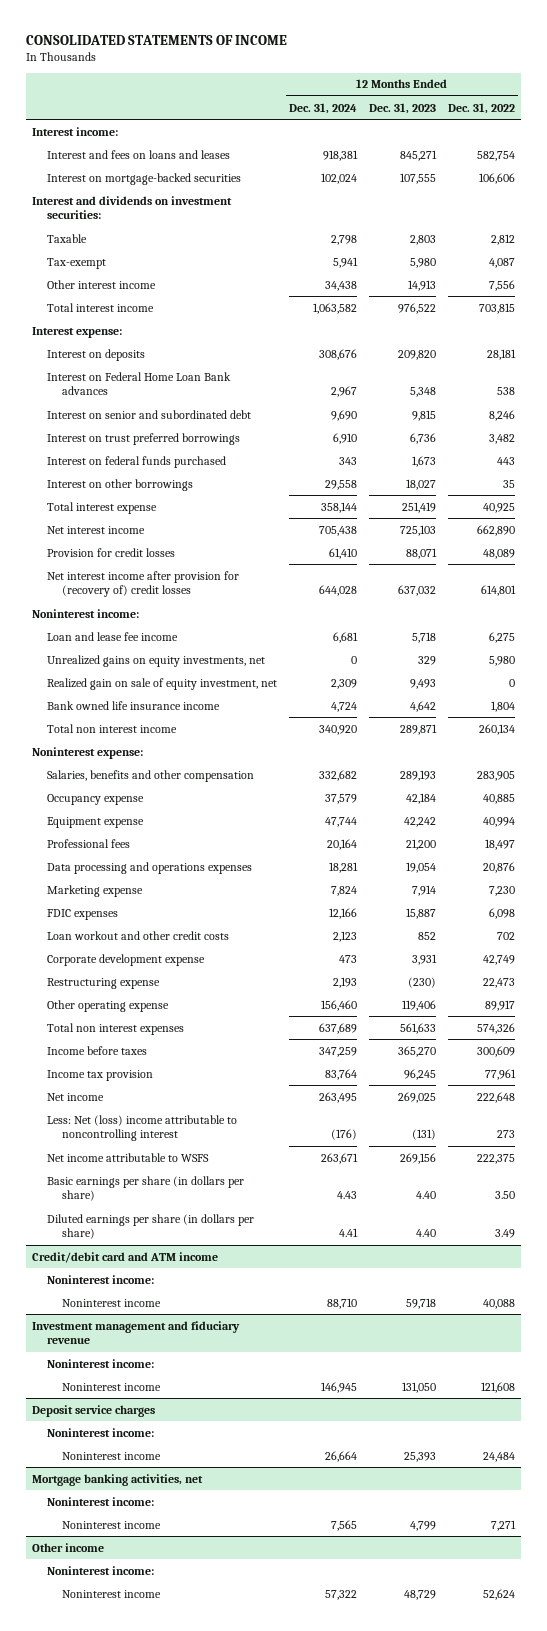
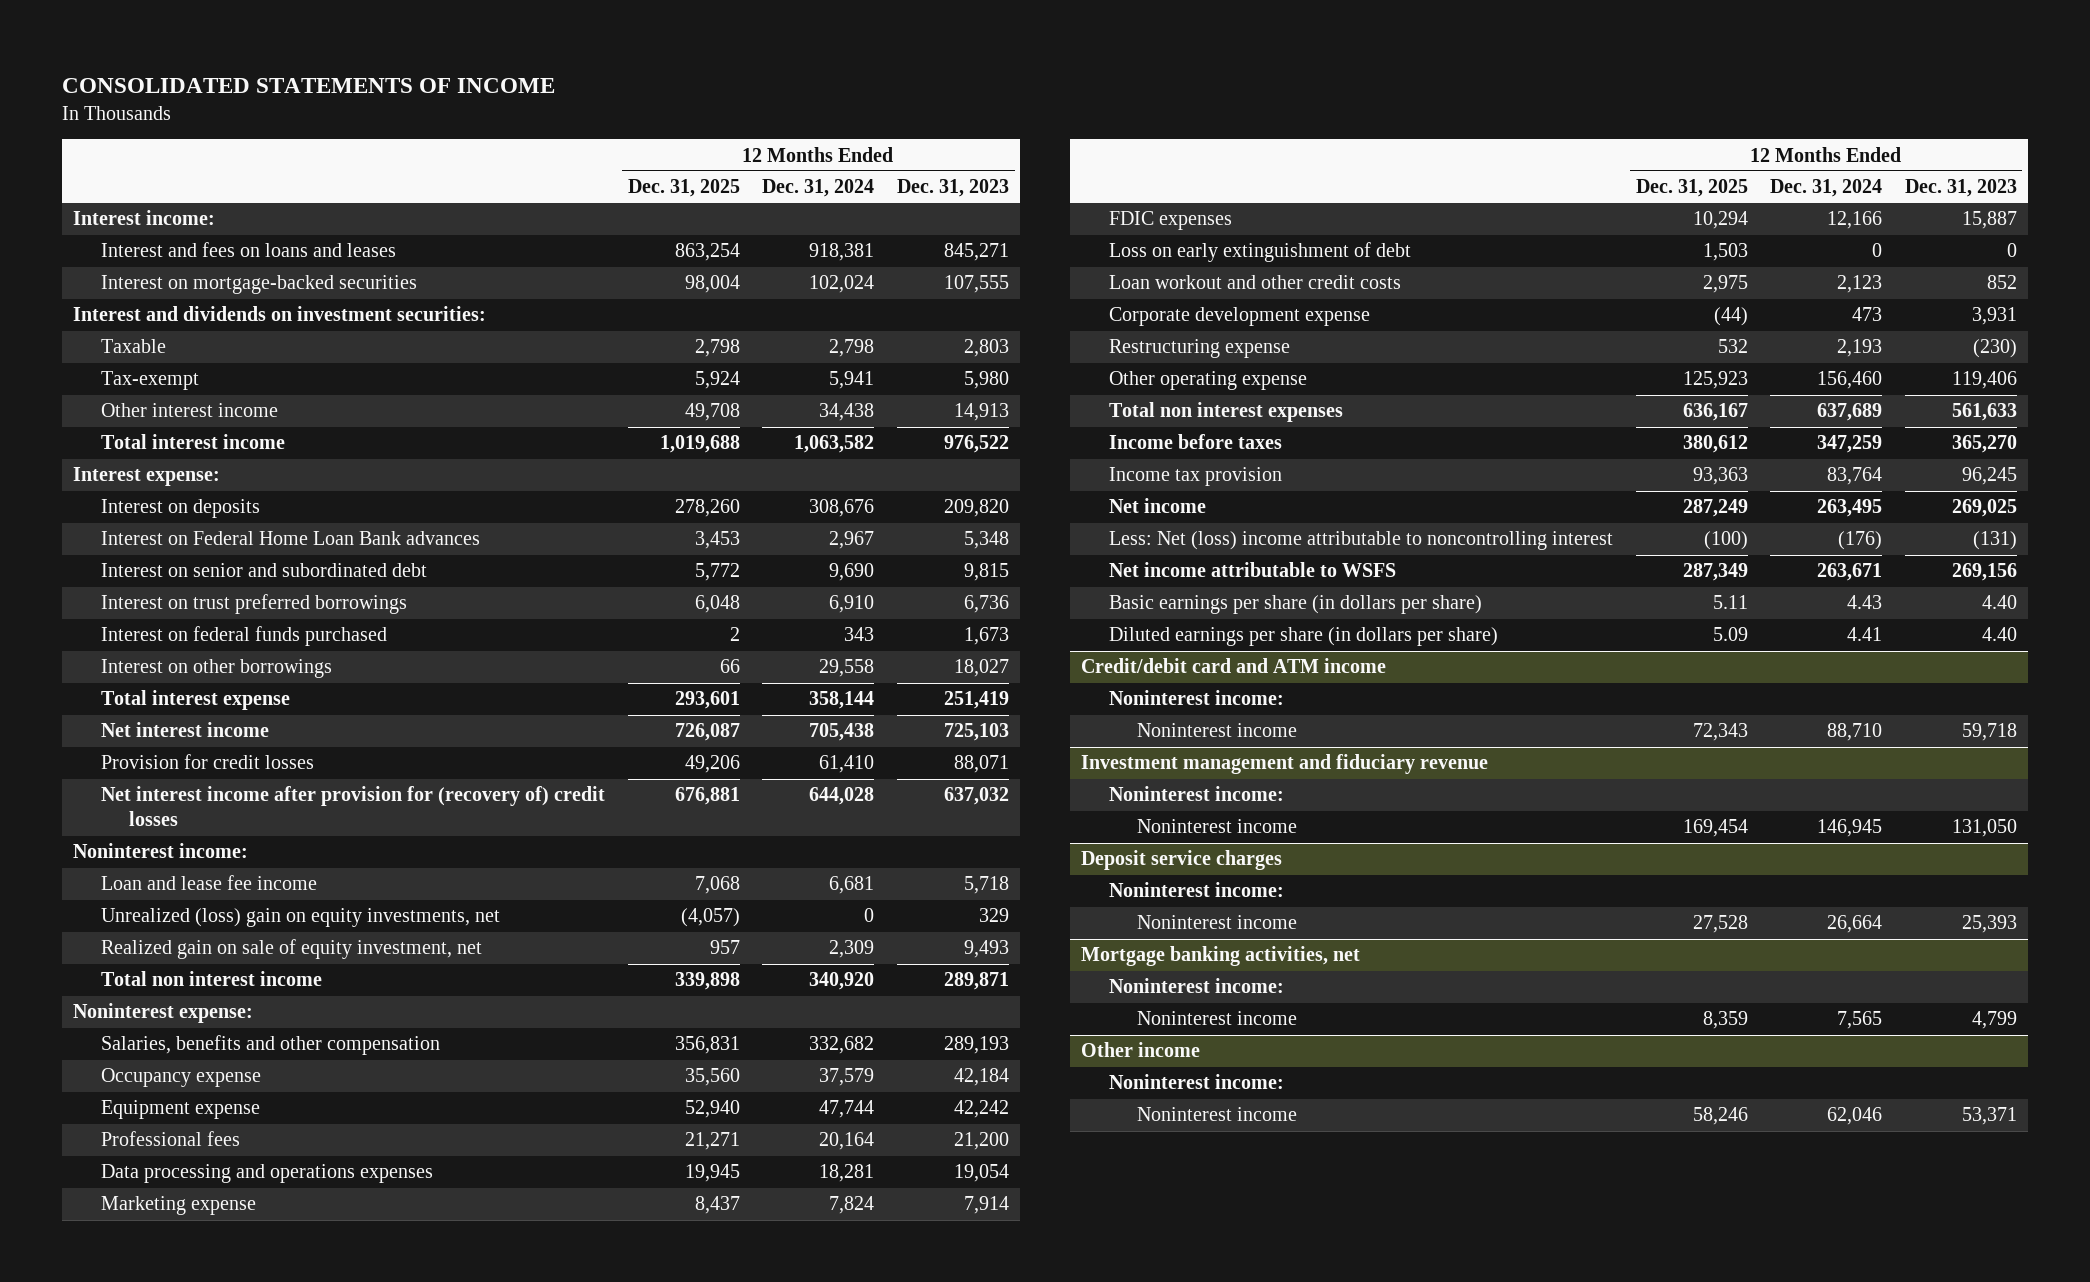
- | 12 Months Ended Dec. 31, 2024 | 12 Months Ended Dec. 31, 2023 | 12 Months Ended Dec. 31, 2022
+ | 12 Months Ended Dec. 31, 2025 | 12 Months Ended Dec. 31, 2024 | 12 Months Ended Dec. 31, 2023
- Unrealized gains on equity investments, net | 0 | 329 | 5,980
+ Unrealized (loss) gain on equity investments, net | (4,057) | 0 | 329
- Bank owned life insurance income | 4,724 | 4,642 | 1,804
+ Loss on early extinguishment of debt | 1,503 | 0 | 0
@ Other income
- Noninterest income | 57,322 | 48,729 | 52,624
+ Noninterest income | 58,246 | 62,046 | 53,371

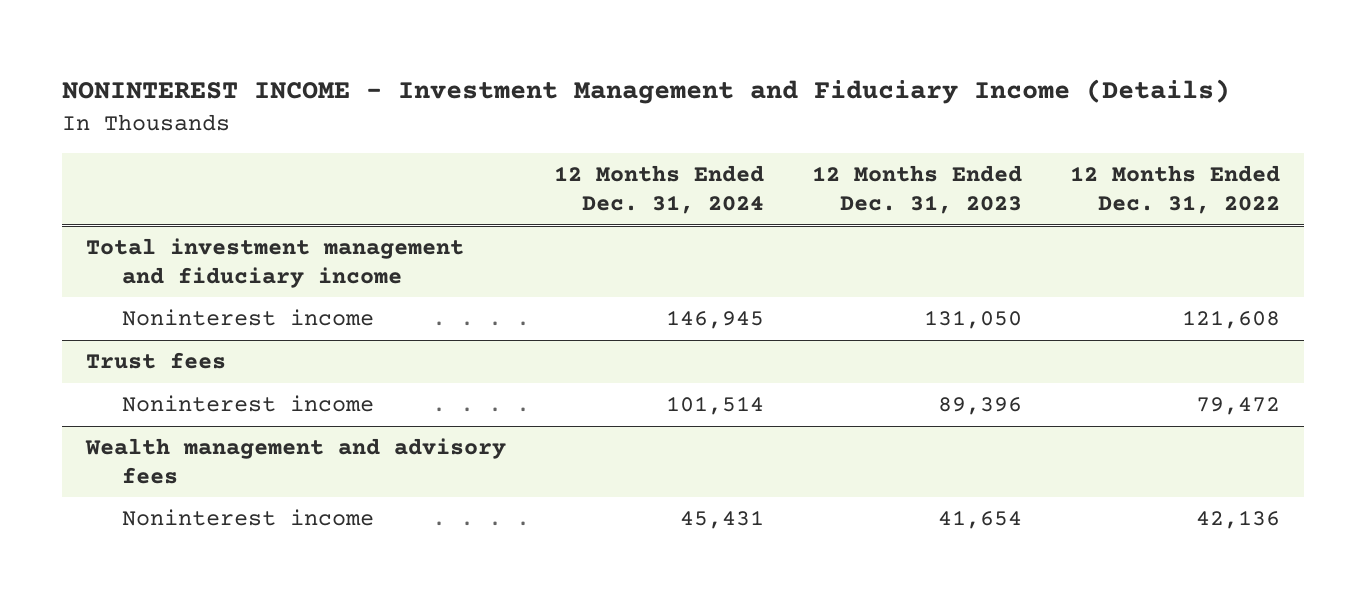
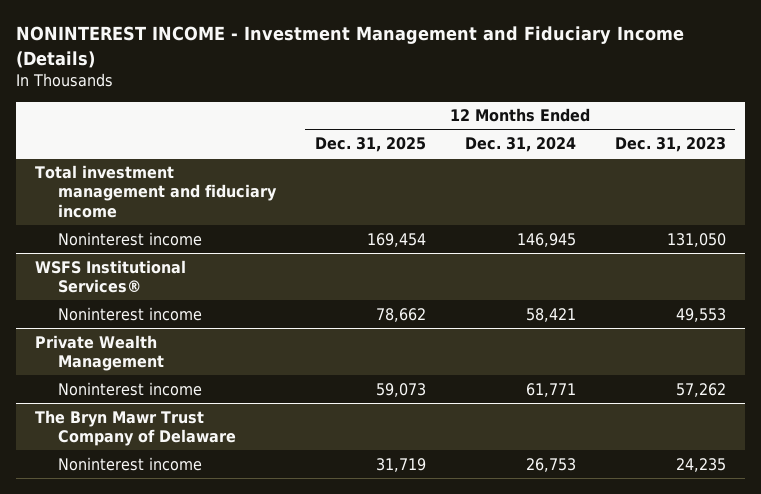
- | 12 Months Ended Dec. 31, 2024 | 12 Months Ended Dec. 31, 2023 | 12 Months Ended Dec. 31, 2022
+ | 12 Months Ended Dec. 31, 2025 | 12 Months Ended Dec. 31, 2024 | 12 Months Ended Dec. 31, 2023
- Trust fees
- Noninterest income | 101,514 | 89,396 | 79,472
- Wealth management and advisory fees
- Noninterest income | 45,431 | 41,654 | 42,136
+ WSFS Institutional Services®
+ Noninterest income | 78,662 | 58,421 | 49,553
+ Private Wealth Management
+ Noninterest income | 59,073 | 61,771 | 57,262
+ The Bryn Mawr Trust Company of Delaware
+ Noninterest income | 31,719 | 26,753 | 24,235

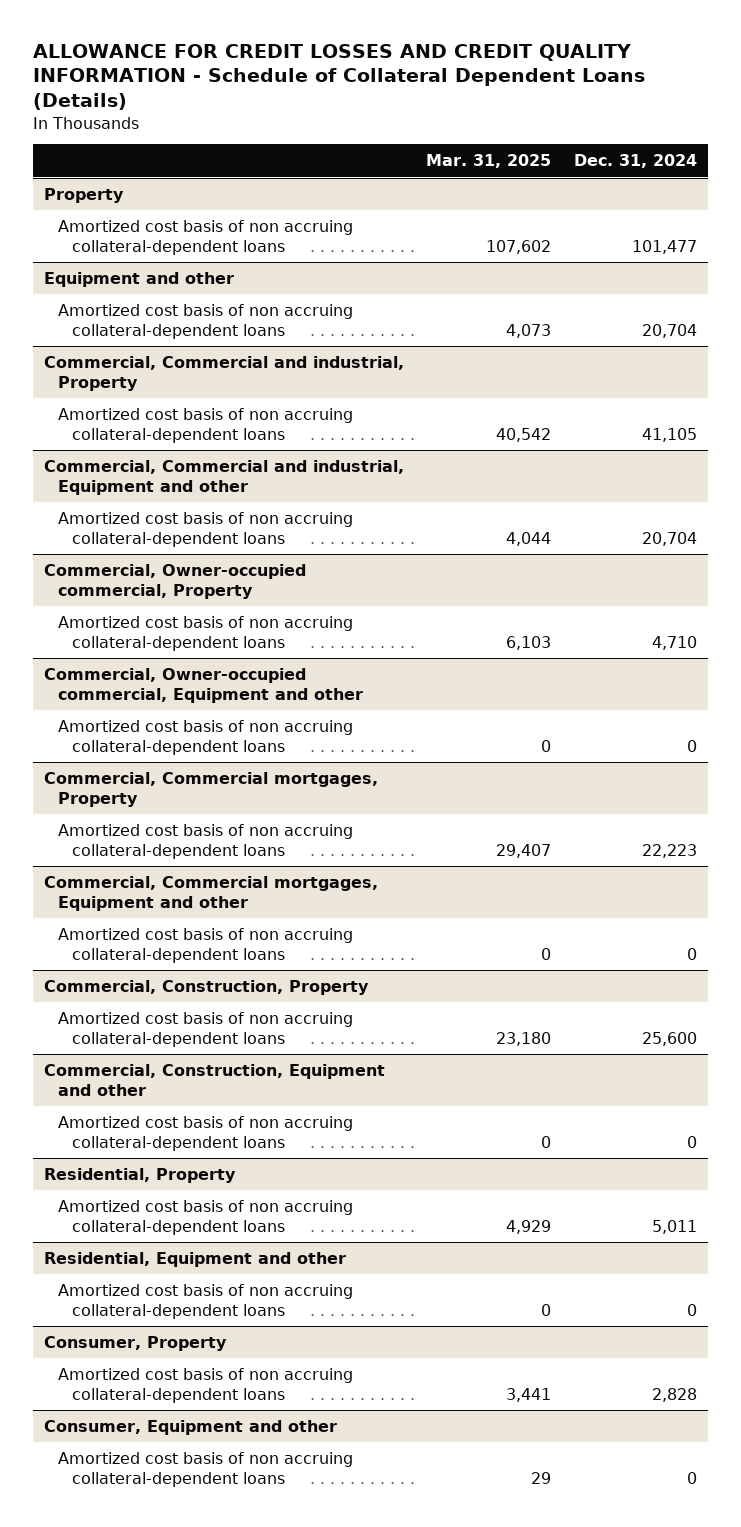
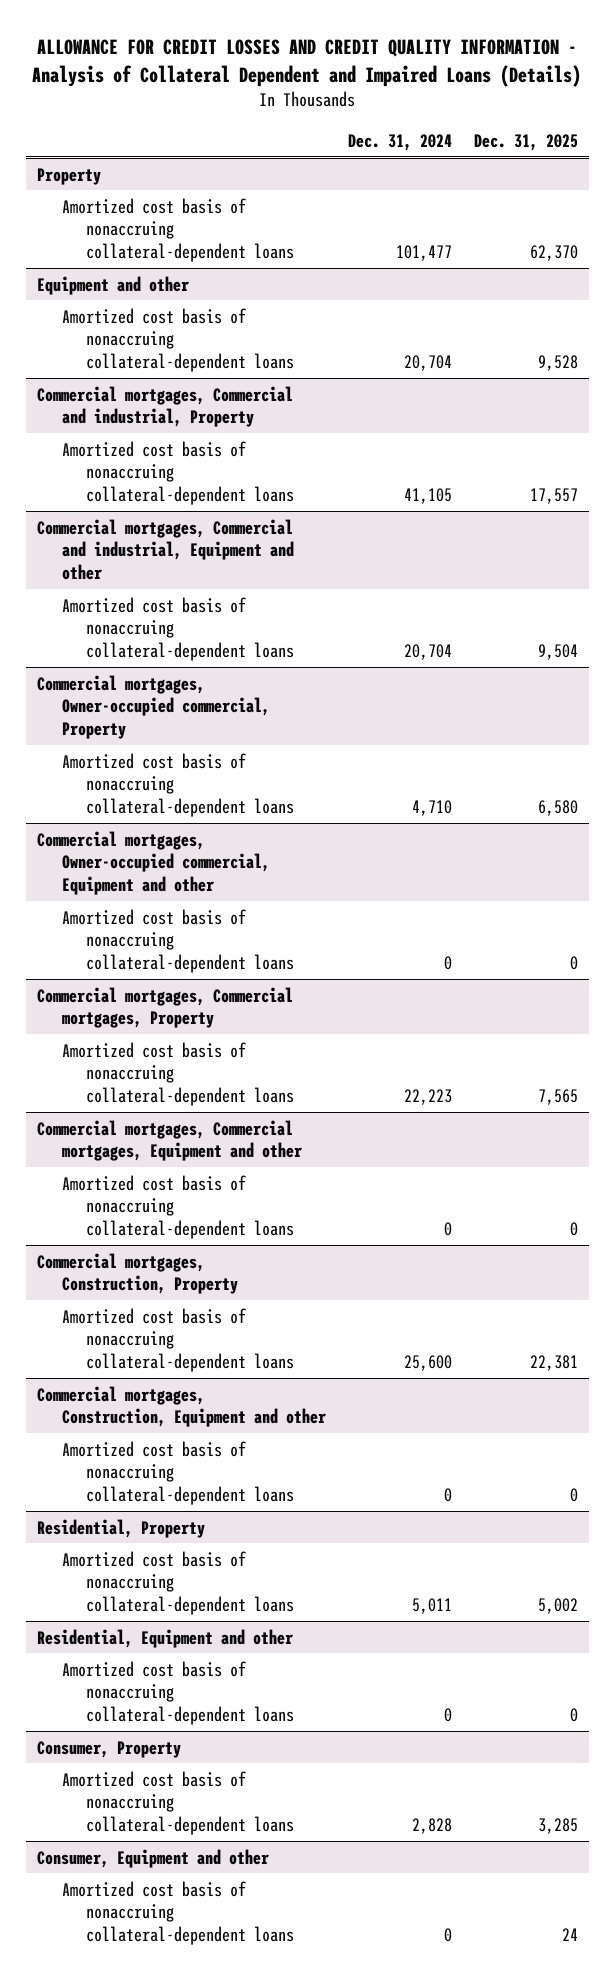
- ALLOWANCE FOR CREDIT LOSSES AND CREDIT QUALITY INFORMATION - Schedule of Collateral Dependent Loans (Details)
+ ALLOWANCE FOR CREDIT LOSSES AND CREDIT QUALITY INFORMATION - Analysis of Collateral Dependent and Impaired Loans (Details)
- | Mar. 31, 2025 | Dec. 31, 2024
+ | Dec. 31, 2024 | Dec. 31, 2025
@ Property
- Amortized cost basis of non accruing collateral-dependent loans | 107,602 | 101,477
+ Amortized cost basis of nonaccruing collateral-dependent loans | 101,477 | 62,370
@ Equipment and other
- Amortized cost basis of non accruing collateral-dependent loans | 4,073 | 20,704
- Commercial, Commercial and industrial, Property
- Amortized cost basis of non accruing collateral-dependent loans | 40,542 | 41,105
- Commercial, Commercial and industrial, Equipment and other
- Amortized cost basis of non accruing collateral-dependent loans | 4,044 | 20,704
- Commercial, Owner-occupied commercial, Property
- Amortized cost basis of non accruing collateral-dependent loans | 6,103 | 4,710
- Commercial, Owner-occupied commercial, Equipment and other
- Amortized cost basis of non accruing collateral-dependent loans | 0 | 0
- Commercial, Commercial mortgages, Property
- Amortized cost basis of non accruing collateral-dependent loans | 29,407 | 22,223
- Commercial, Commercial mortgages, Equipment and other
- Amortized cost basis of non accruing collateral-dependent loans | 0 | 0
- Commercial, Construction, Property
- Amortized cost basis of non accruing collateral-dependent loans | 23,180 | 25,600
- Commercial, Construction, Equipment and other
- Amortized cost basis of non accruing collateral-dependent loans | 0 | 0
@ Equipment and other
+ Amortized cost basis of nonaccruing collateral-dependent loans | 20,704 | 9,528
+ Commercial mortgages, Commercial and industrial, Property
+ Amortized cost basis of nonaccruing collateral-dependent loans | 41,105 | 17,557
+ Commercial mortgages, Commercial and industrial, Equipment and other
+ Amortized cost basis of nonaccruing collateral-dependent loans | 20,704 | 9,504
+ Commercial mortgages, Owner-occupied commercial, Property
+ Amortized cost basis of nonaccruing collateral-dependent loans | 4,710 | 6,580
+ Commercial mortgages, Owner-occupied commercial, Equipment and other
+ Amortized cost basis of nonaccruing collateral-dependent loans | 0 | 0
+ Commercial mortgages, Commercial mortgages, Property
+ Amortized cost basis of nonaccruing collateral-dependent loans | 22,223 | 7,565
+ Commercial mortgages, Commercial mortgages, Equipment and other
+ Amortized cost basis of nonaccruing collateral-dependent loans | 0 | 0
+ Commercial mortgages, Construction, Property
+ Amortized cost basis of nonaccruing collateral-dependent loans | 25,600 | 22,381
+ Commercial mortgages, Construction, Equipment and other
+ Amortized cost basis of nonaccruing collateral-dependent loans | 0 | 0
@ Residential, Property
- Amortized cost basis of non accruing collateral-dependent loans | 4,929 | 5,011
+ Amortized cost basis of nonaccruing collateral-dependent loans | 5,011 | 5,002
@ Residential, Equipment and other
- Amortized cost basis of non accruing collateral-dependent loans | 0 | 0
+ Amortized cost basis of nonaccruing collateral-dependent loans | 0 | 0
@ Consumer, Property
- Amortized cost basis of non accruing collateral-dependent loans | 3,441 | 2,828
+ Amortized cost basis of nonaccruing collateral-dependent loans | 2,828 | 3,285
@ Consumer, Equipment and other
- Amortized cost basis of non accruing collateral-dependent loans | 29 | 0
+ Amortized cost basis of nonaccruing collateral-dependent loans | 0 | 24

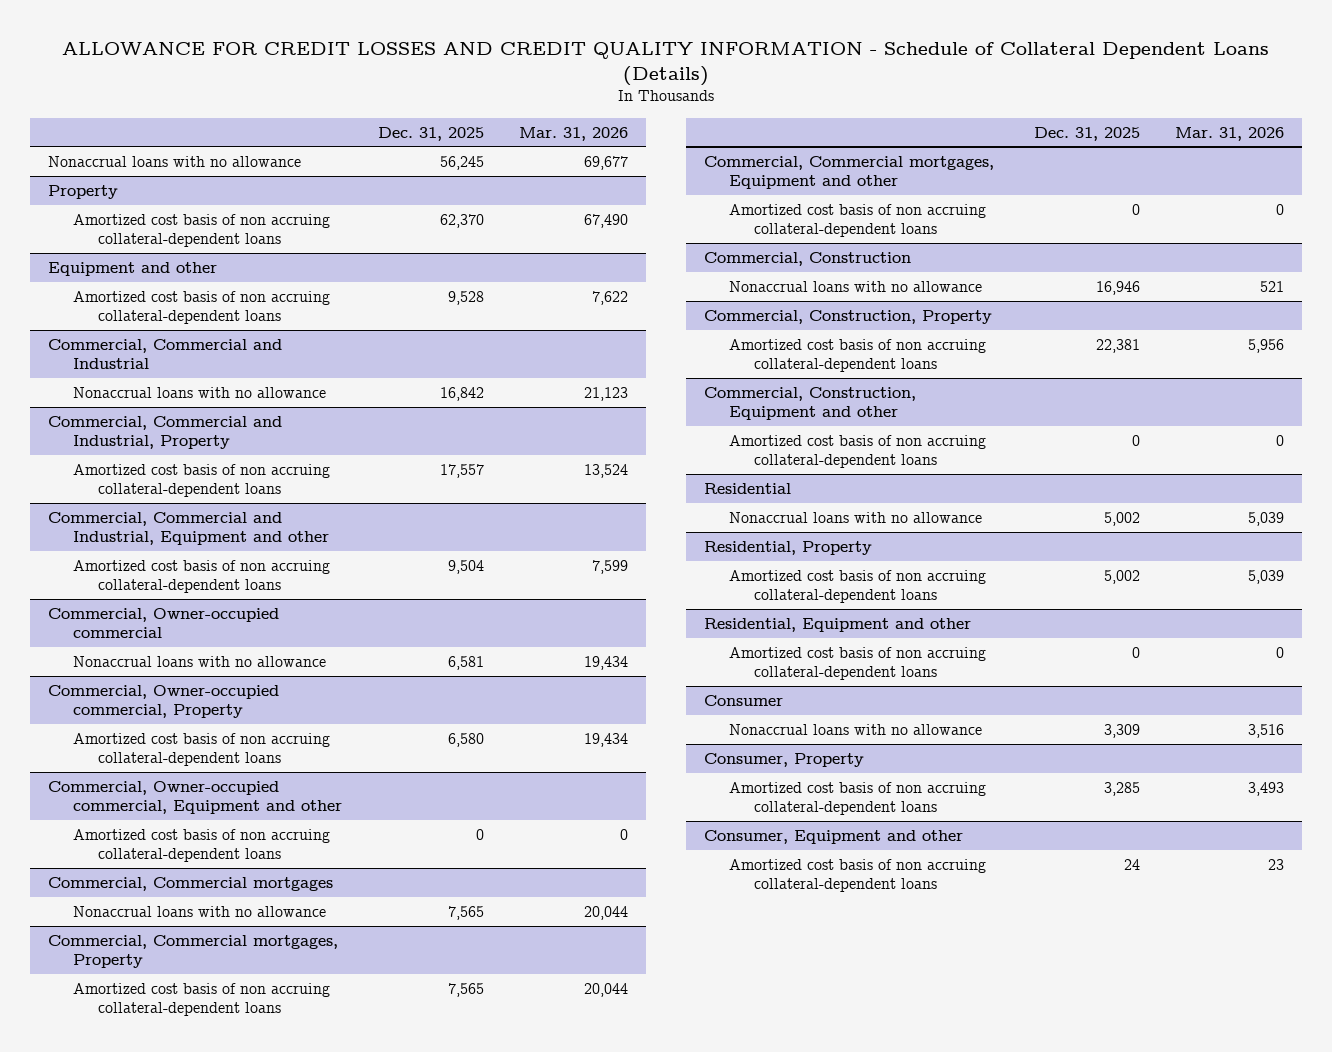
- ALLOWANCE FOR CREDIT LOSSES AND CREDIT QUALITY INFORMATION - Analysis of Collateral Dependent and Impaired Loans (Details)
+ ALLOWANCE FOR CREDIT LOSSES AND CREDIT QUALITY INFORMATION - Schedule of Collateral Dependent Loans (Details)
- | Dec. 31, 2024 | Dec. 31, 2025
+ | Dec. 31, 2025 | Mar. 31, 2026
+ Nonaccrual loans with no allowance | 56,245 | 69,677
@ Property
- Amortized cost basis of nonaccruing collateral-dependent loans | 101,477 | 62,370
+ Amortized cost basis of non accruing collateral-dependent loans | 62,370 | 67,490
@ Equipment and other
- Amortized cost basis of nonaccruing collateral-dependent loans | 20,704 | 9,528
- Commercial mortgages, Commercial and industrial, Property
- Amortized cost basis of nonaccruing collateral-dependent loans | 41,105 | 17,557
- Commercial mortgages, Commercial and industrial, Equipment and other
- Amortized cost basis of nonaccruing collateral-dependent loans | 20,704 | 9,504
- Commercial mortgages, Owner-occupied commercial, Property
- Amortized cost basis of nonaccruing collateral-dependent loans | 4,710 | 6,580
- Commercial mortgages, Owner-occupied commercial, Equipment and other
- Amortized cost basis of nonaccruing collateral-dependent loans | 0 | 0
- Commercial mortgages, Commercial mortgages, Property
- Amortized cost basis of nonaccruing collateral-dependent loans | 22,223 | 7,565
- Commercial mortgages, Commercial mortgages, Equipment and other
- Amortized cost basis of nonaccruing collateral-dependent loans | 0 | 0
- Commercial mortgages, Construction, Property
- Amortized cost basis of nonaccruing collateral-dependent loans | 25,600 | 22,381
- Commercial mortgages, Construction, Equipment and other
- Amortized cost basis of nonaccruing collateral-dependent loans | 0 | 0
@ Equipment and other
+ Amortized cost basis of non accruing collateral-dependent loans | 9,528 | 7,622
+ Commercial, Commercial and Industrial
+ Nonaccrual loans with no allowance | 16,842 | 21,123
+ Commercial, Commercial and Industrial, Property
+ Amortized cost basis of non accruing collateral-dependent loans | 17,557 | 13,524
+ Commercial, Commercial and Industrial, Equipment and other
+ Amortized cost basis of non accruing collateral-dependent loans | 9,504 | 7,599
+ Commercial, Owner-occupied commercial
+ Nonaccrual loans with no allowance | 6,581 | 19,434
+ Commercial, Owner-occupied commercial, Property
+ Amortized cost basis of non accruing collateral-dependent loans | 6,580 | 19,434
+ Commercial, Owner-occupied commercial, Equipment and other
+ Amortized cost basis of non accruing collateral-dependent loans | 0 | 0
+ Commercial, Commercial mortgages
+ Nonaccrual loans with no allowance | 7,565 | 20,044
+ Commercial, Commercial mortgages, Property
+ Amortized cost basis of non accruing collateral-dependent loans | 7,565 | 20,044
+ Commercial, Commercial mortgages, Equipment and other
+ Amortized cost basis of non accruing collateral-dependent loans | 0 | 0
+ Commercial, Construction
+ Nonaccrual loans with no allowance | 16,946 | 521
+ Commercial, Construction, Property
+ Amortized cost basis of non accruing collateral-dependent loans | 22,381 | 5,956
+ Commercial, Construction, Equipment and other
+ Amortized cost basis of non accruing collateral-dependent loans | 0 | 0
+ Residential
+ Nonaccrual loans with no allowance | 5,002 | 5,039
@ Residential, Property
- Amortized cost basis of nonaccruing collateral-dependent loans | 5,011 | 5,002
+ Amortized cost basis of non accruing collateral-dependent loans | 5,002 | 5,039
@ Residential, Equipment and other
- Amortized cost basis of nonaccruing collateral-dependent loans | 0 | 0
+ Amortized cost basis of non accruing collateral-dependent loans | 0 | 0
+ Consumer
+ Nonaccrual loans with no allowance | 3,309 | 3,516
@ Consumer, Property
- Amortized cost basis of nonaccruing collateral-dependent loans | 2,828 | 3,285
+ Amortized cost basis of non accruing collateral-dependent loans | 3,285 | 3,493
@ Consumer, Equipment and other
- Amortized cost basis of nonaccruing collateral-dependent loans | 0 | 24
+ Amortized cost basis of non accruing collateral-dependent loans | 24 | 23

